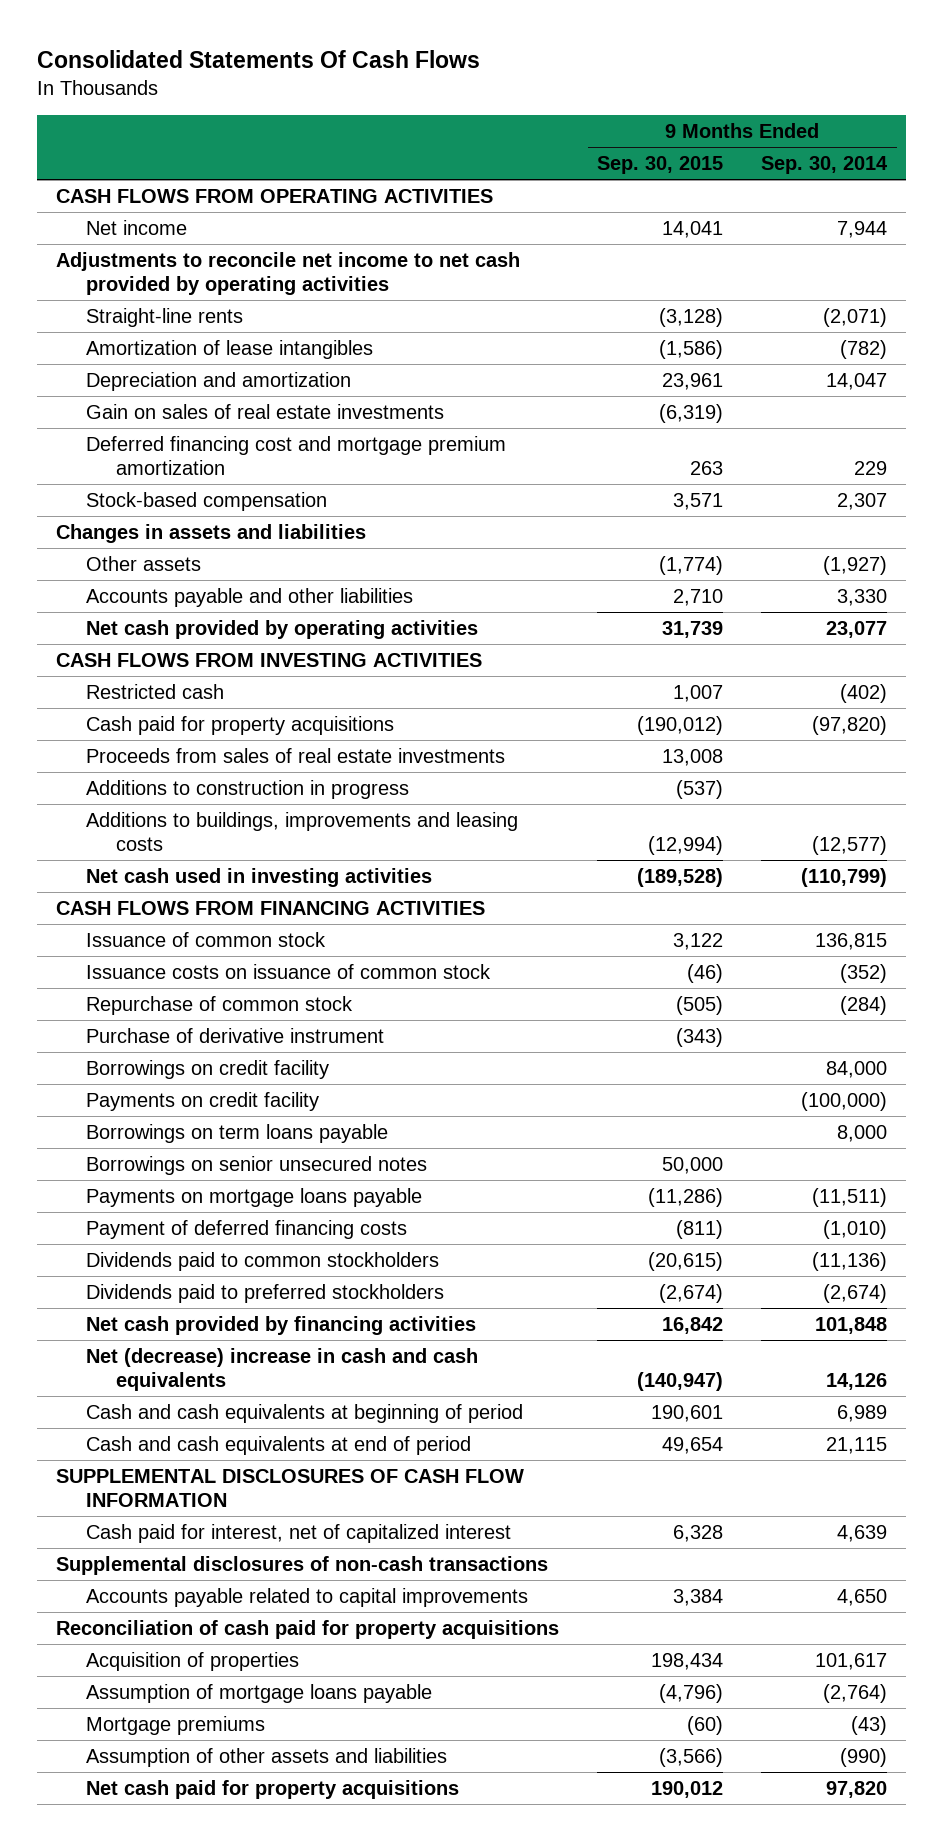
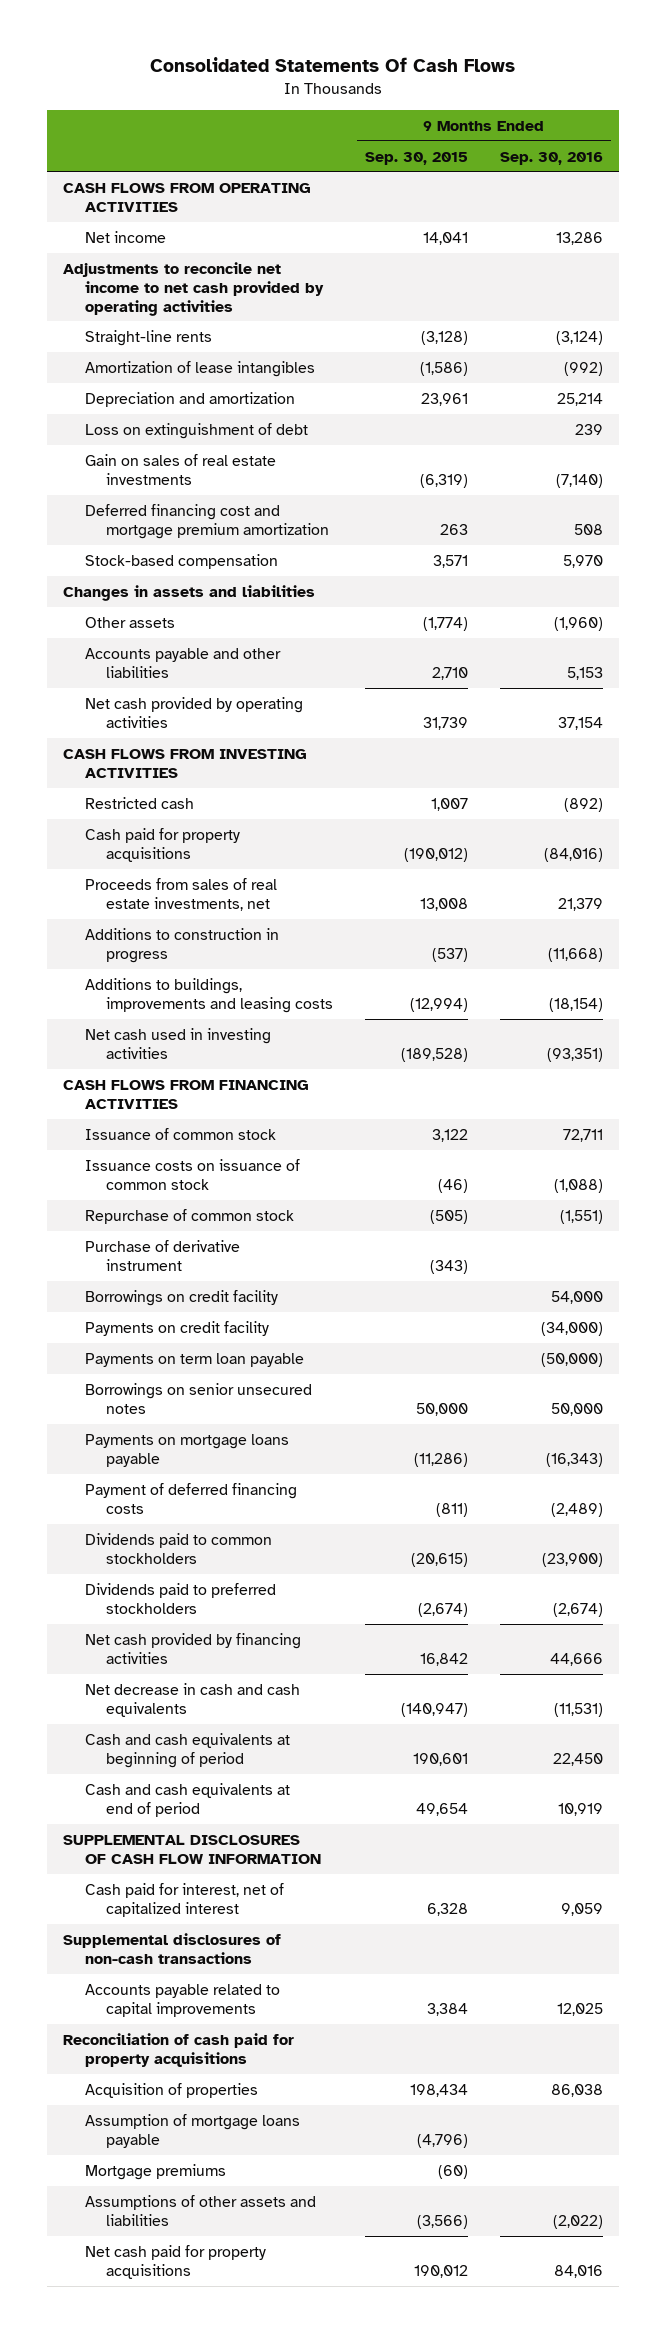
- | 9 Months Ended Sep. 30, 2015 | 9 Months Ended Sep. 30, 2014
+ | 9 Months Ended Sep. 30, 2015 | 9 Months Ended Sep. 30, 2016
+ Loss on extinguishment of debt | | 239
- Proceeds from sales of real estate investments | 13,008 |
+ Proceeds from sales of real estate investments, net | 13,008 | 21,379
- Borrowings on term loans payable | | 8,000
+ Payments on term loan payable | | (50,000)
- Net (decrease) increase in cash and cash equivalents | (140,947) | 14,126
+ Net decrease in cash and cash equivalents | (140,947) | (11,531)
- Assumption of other assets and liabilities | (3,566) | (990)
+ Assumptions of other assets and liabilities | (3,566) | (2,022)

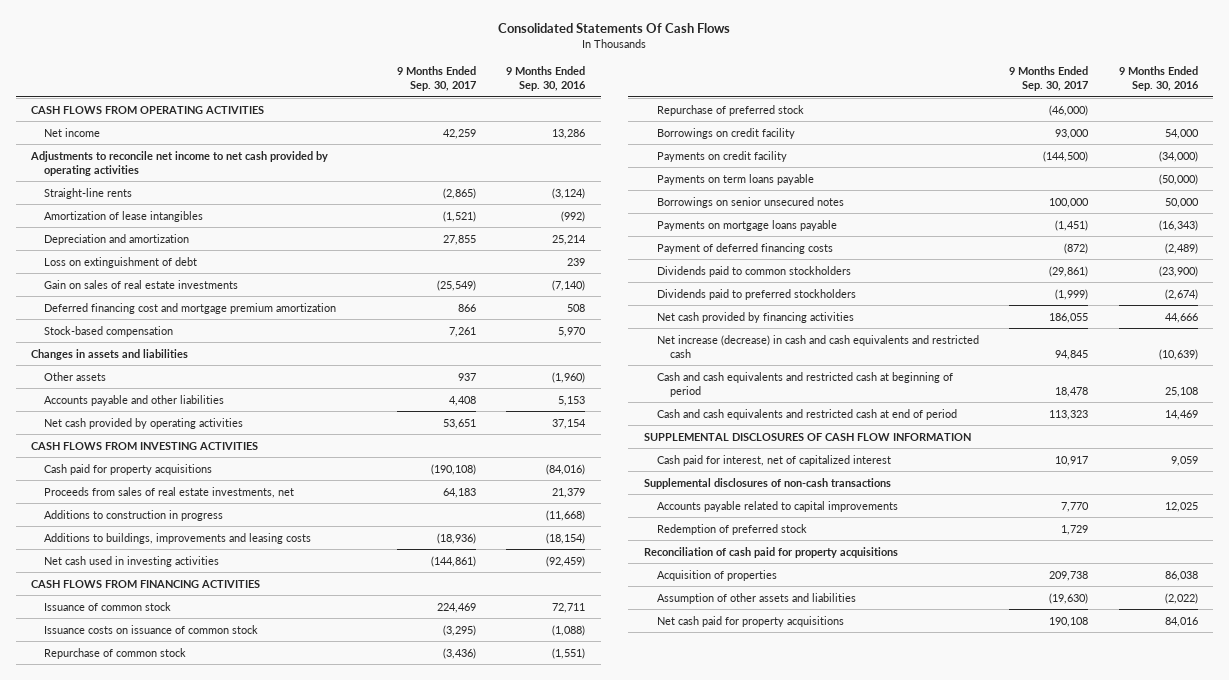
- | 9 Months Ended Sep. 30, 2015 | 9 Months Ended Sep. 30, 2016
+ | 9 Months Ended Sep. 30, 2017 | 9 Months Ended Sep. 30, 2016
- Restricted cash | 1,007 | (892)
- Net cash used in investing activities | (189,528) | (93,351)
+ Net cash used in investing activities | (144,861) | (92,459)
- Purchase of derivative instrument | (343) |
+ Repurchase of preferred stock | (46,000) |
- Payments on term loan payable | | (50,000)
+ Payments on term loans payable | | (50,000)
- Net decrease in cash and cash equivalents | (140,947) | (11,531)
- Cash and cash equivalents at beginning of period | 190,601 | 22,450
- Cash and cash equivalents at end of period | 49,654 | 10,919
+ Net increase (decrease) in cash and cash equivalents and restricted cash | 94,845 | (10,639)
+ Cash and cash equivalents and restricted cash at beginning of period | 18,478 | 25,108
+ Cash and cash equivalents and restricted cash at end of period | 113,323 | 14,469
+ Redemption of preferred stock | 1,729 |
- Assumption of mortgage loans payable | (4,796) |
- Mortgage premiums | (60) |
- Assumptions of other assets and liabilities | (3,566) | (2,022)
+ Assumption of other assets and liabilities | (19,630) | (2,022)

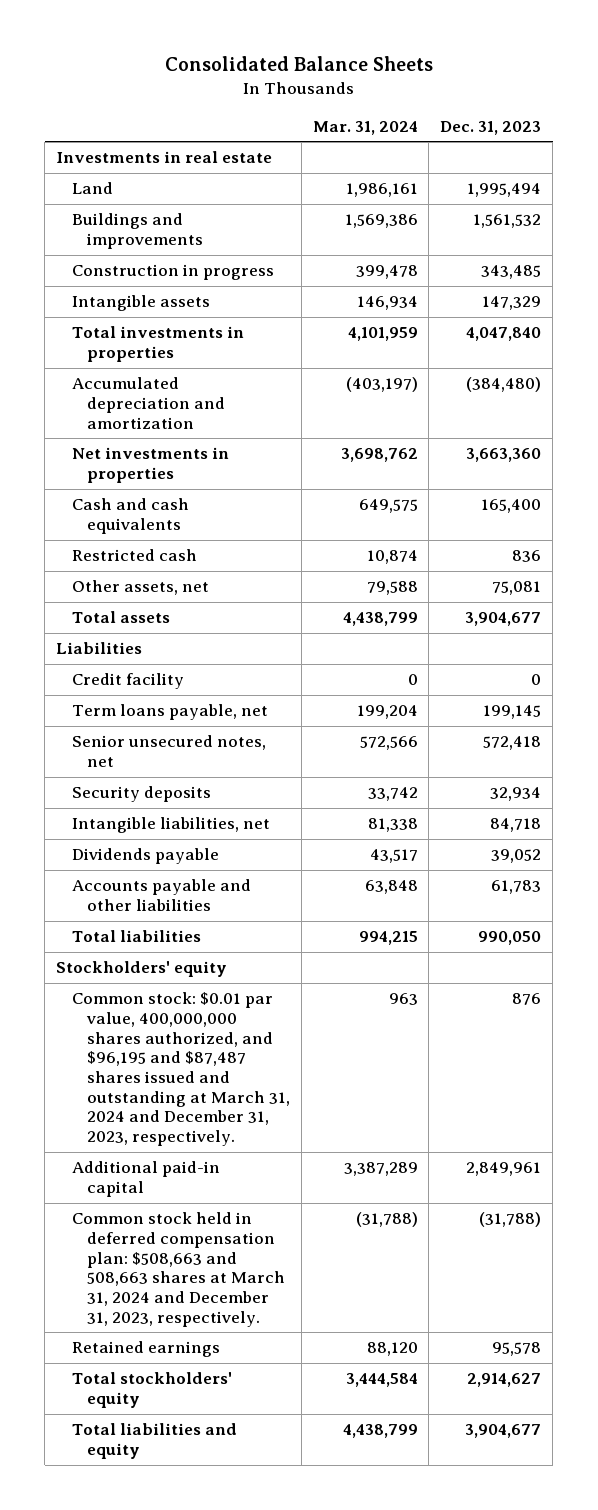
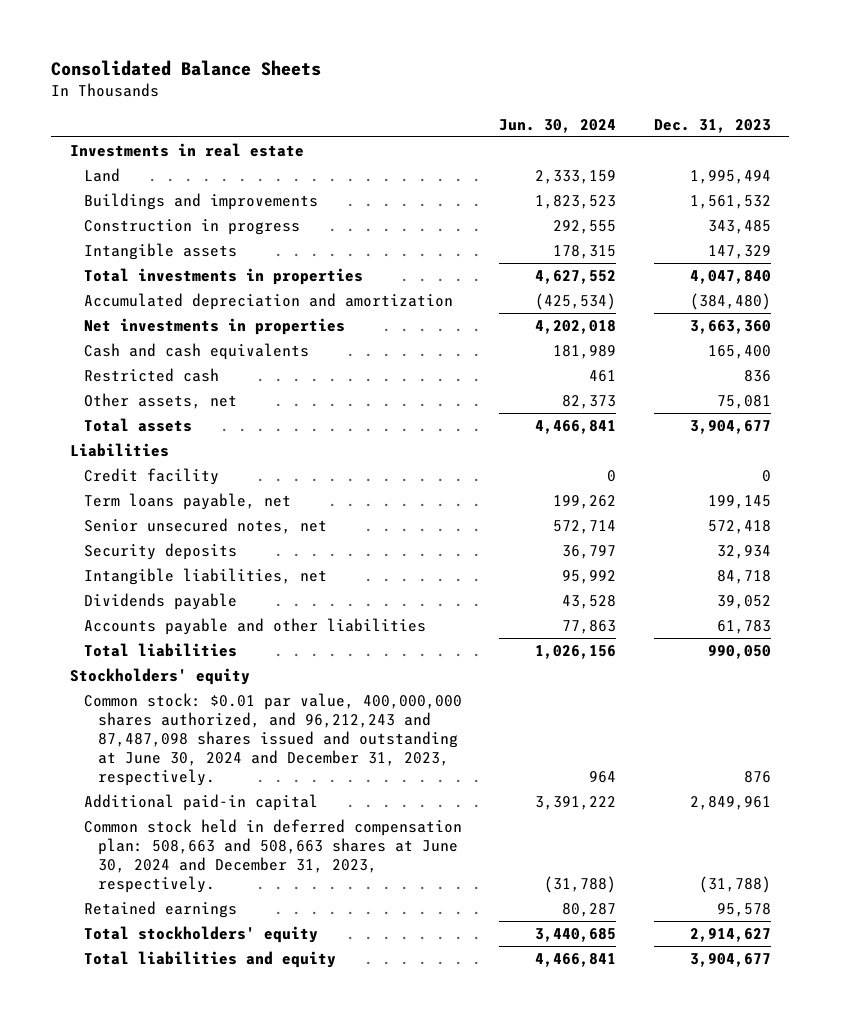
- | Mar. 31, 2024 | Dec. 31, 2023
+ | Jun. 30, 2024 | Dec. 31, 2023
- Common stock: $0.01 par value, 400,000,000 shares authorized, and $96,195 and $87,487 shares issued and outstanding at March 31, 2024 and December 31, 2023, respectively. | 963 | 876
+ Common stock: $0.01 par value, 400,000,000 shares authorized, and 96,212,243 and 87,487,098 shares issued and outstanding at June 30, 2024 and December 31, 2023, respectively. | 964 | 876
- Common stock held in deferred compensation plan: $508,663 and 508,663 shares at March 31, 2024 and December 31, 2023, respectively. | (31,788) | (31,788)
+ Common stock held in deferred compensation plan: 508,663 and 508,663 shares at June 30, 2024 and December 31, 2023, respectively. | (31,788) | (31,788)

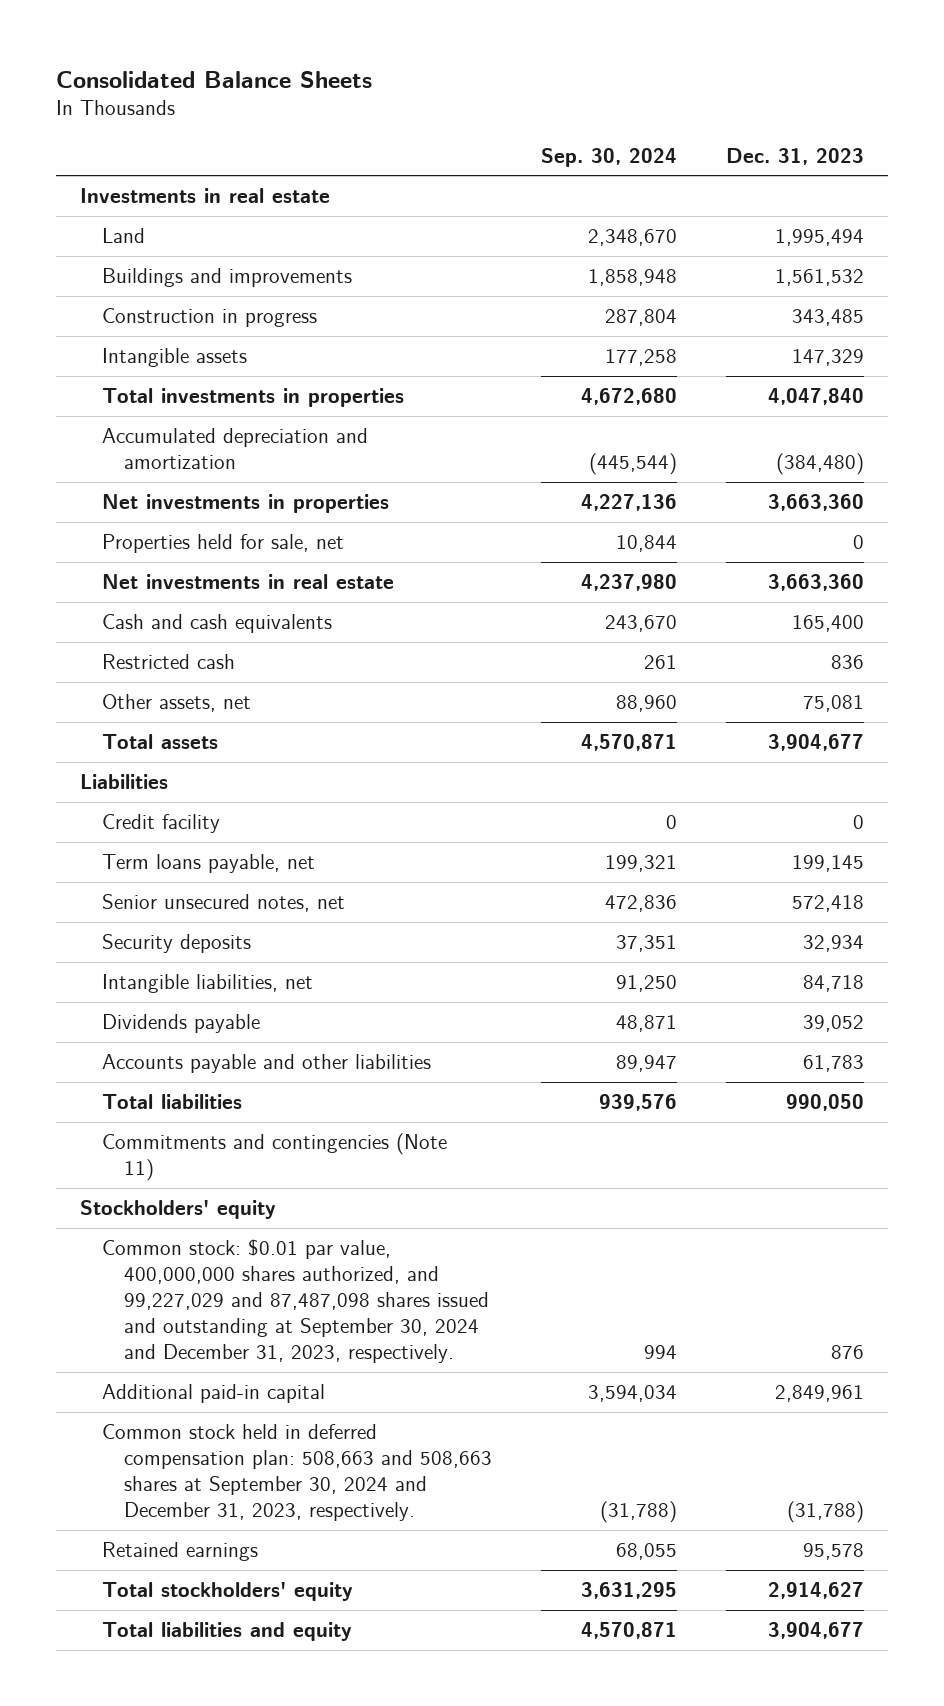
- | Jun. 30, 2024 | Dec. 31, 2023
+ | Sep. 30, 2024 | Dec. 31, 2023
+ Properties held for sale, net | 10,844 | 0
+ Net investments in real estate | 4,237,980 | 3,663,360
+ Commitments and contingencies (Note 11)
- Common stock: $0.01 par value, 400,000,000 shares authorized, and 96,212,243 and 87,487,098 shares issued and outstanding at June 30, 2024 and December 31, 2023, respectively. | 964 | 876
+ Common stock: $0.01 par value, 400,000,000 shares authorized, and 99,227,029 and 87,487,098 shares issued and outstanding at September 30, 2024 and December 31, 2023, respectively. | 994 | 876
- Common stock held in deferred compensation plan: 508,663 and 508,663 shares at June 30, 2024 and December 31, 2023, respectively. | (31,788) | (31,788)
+ Common stock held in deferred compensation plan: 508,663 and 508,663 shares at September 30, 2024 and December 31, 2023, respectively. | (31,788) | (31,788)

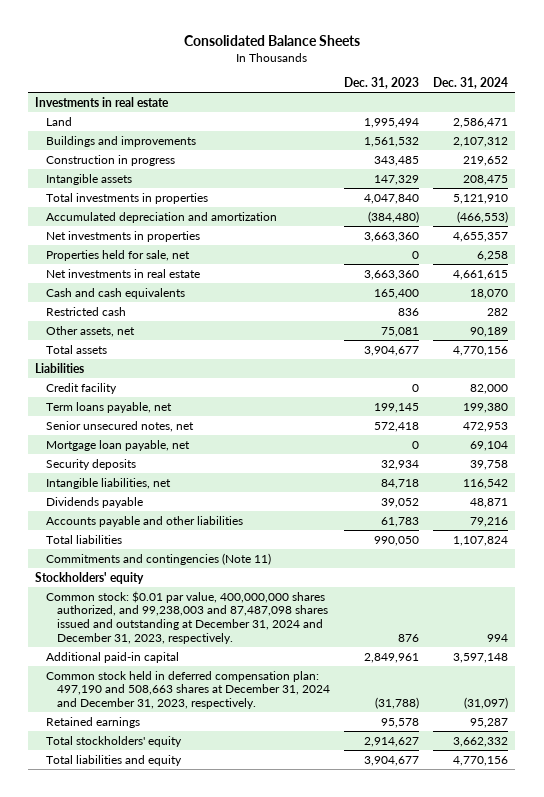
- | Sep. 30, 2024 | Dec. 31, 2023
+ | Dec. 31, 2023 | Dec. 31, 2024
+ Mortgage loan payable, net | 0 | 69,104
- Common stock: $0.01 par value, 400,000,000 shares authorized, and 99,227,029 and 87,487,098 shares issued and outstanding at September 30, 2024 and December 31, 2023, respectively. | 994 | 876
+ Common stock: $0.01 par value, 400,000,000 shares authorized, and 99,238,003 and 87,487,098 shares issued and outstanding at December 31, 2024 and December 31, 2023, respectively. | 876 | 994
- Common stock held in deferred compensation plan: 508,663 and 508,663 shares at September 30, 2024 and December 31, 2023, respectively. | (31,788) | (31,788)
+ Common stock held in deferred compensation plan: 497,190 and 508,663 shares at December 31, 2024 and December 31, 2023, respectively. | (31,788) | (31,097)

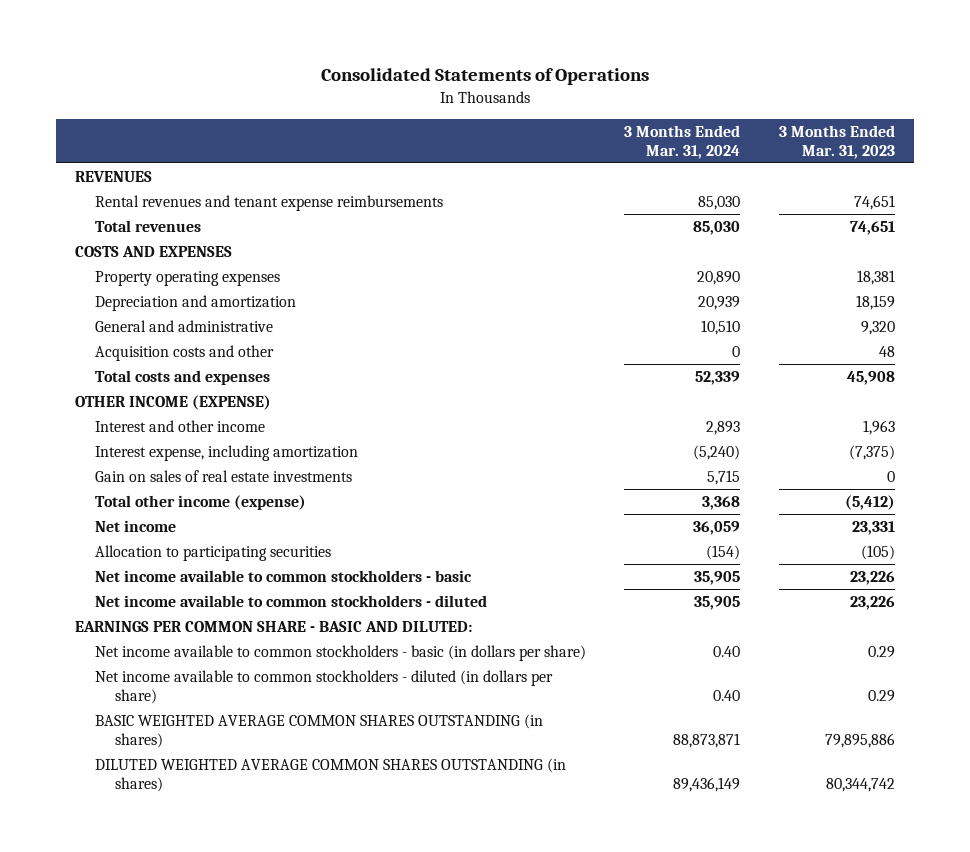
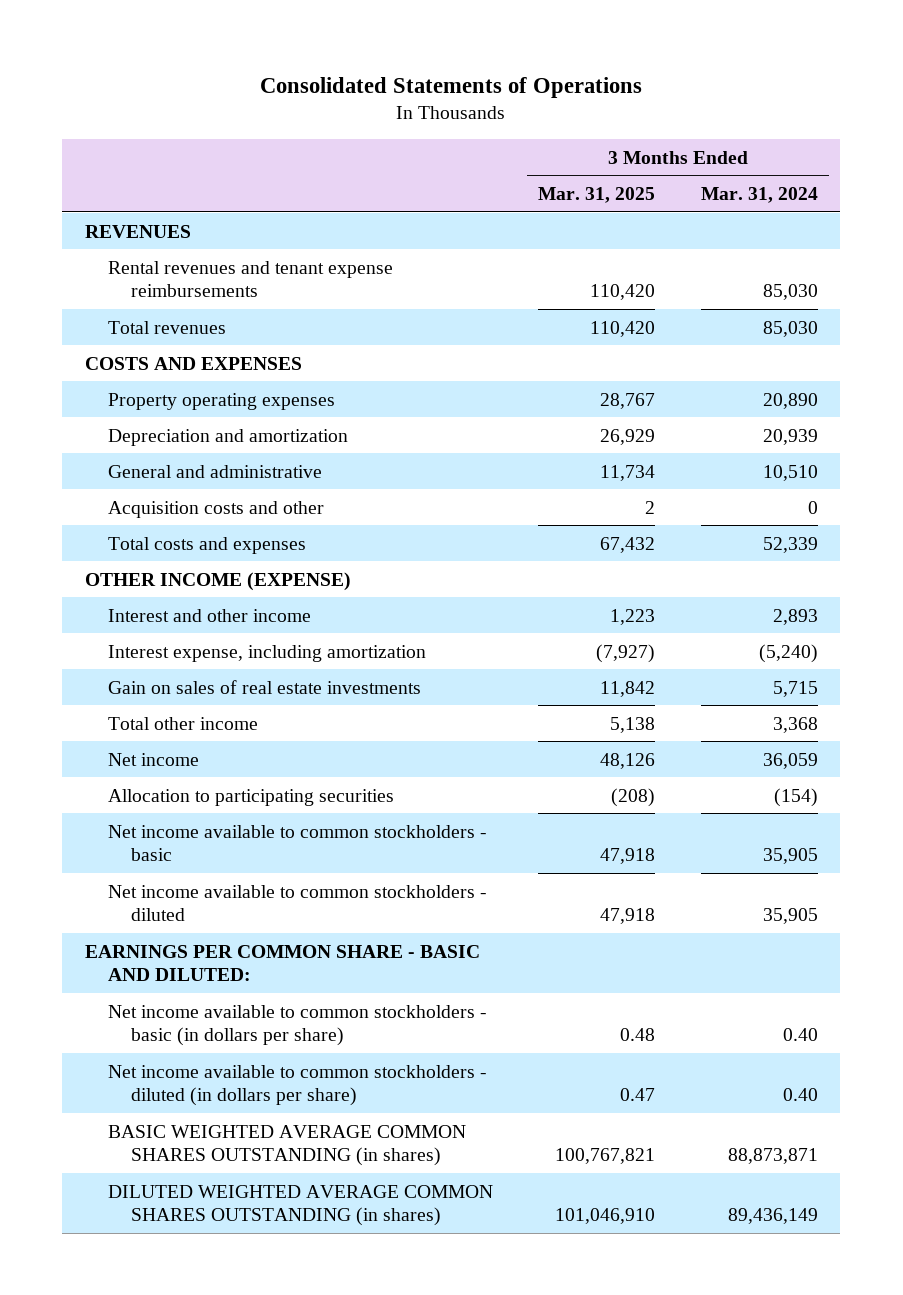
- | 3 Months Ended Mar. 31, 2024 | 3 Months Ended Mar. 31, 2023
+ | 3 Months Ended Mar. 31, 2025 | 3 Months Ended Mar. 31, 2024
- Total other income (expense) | 3,368 | (5,412)
+ Total other income | 5,138 | 3,368

